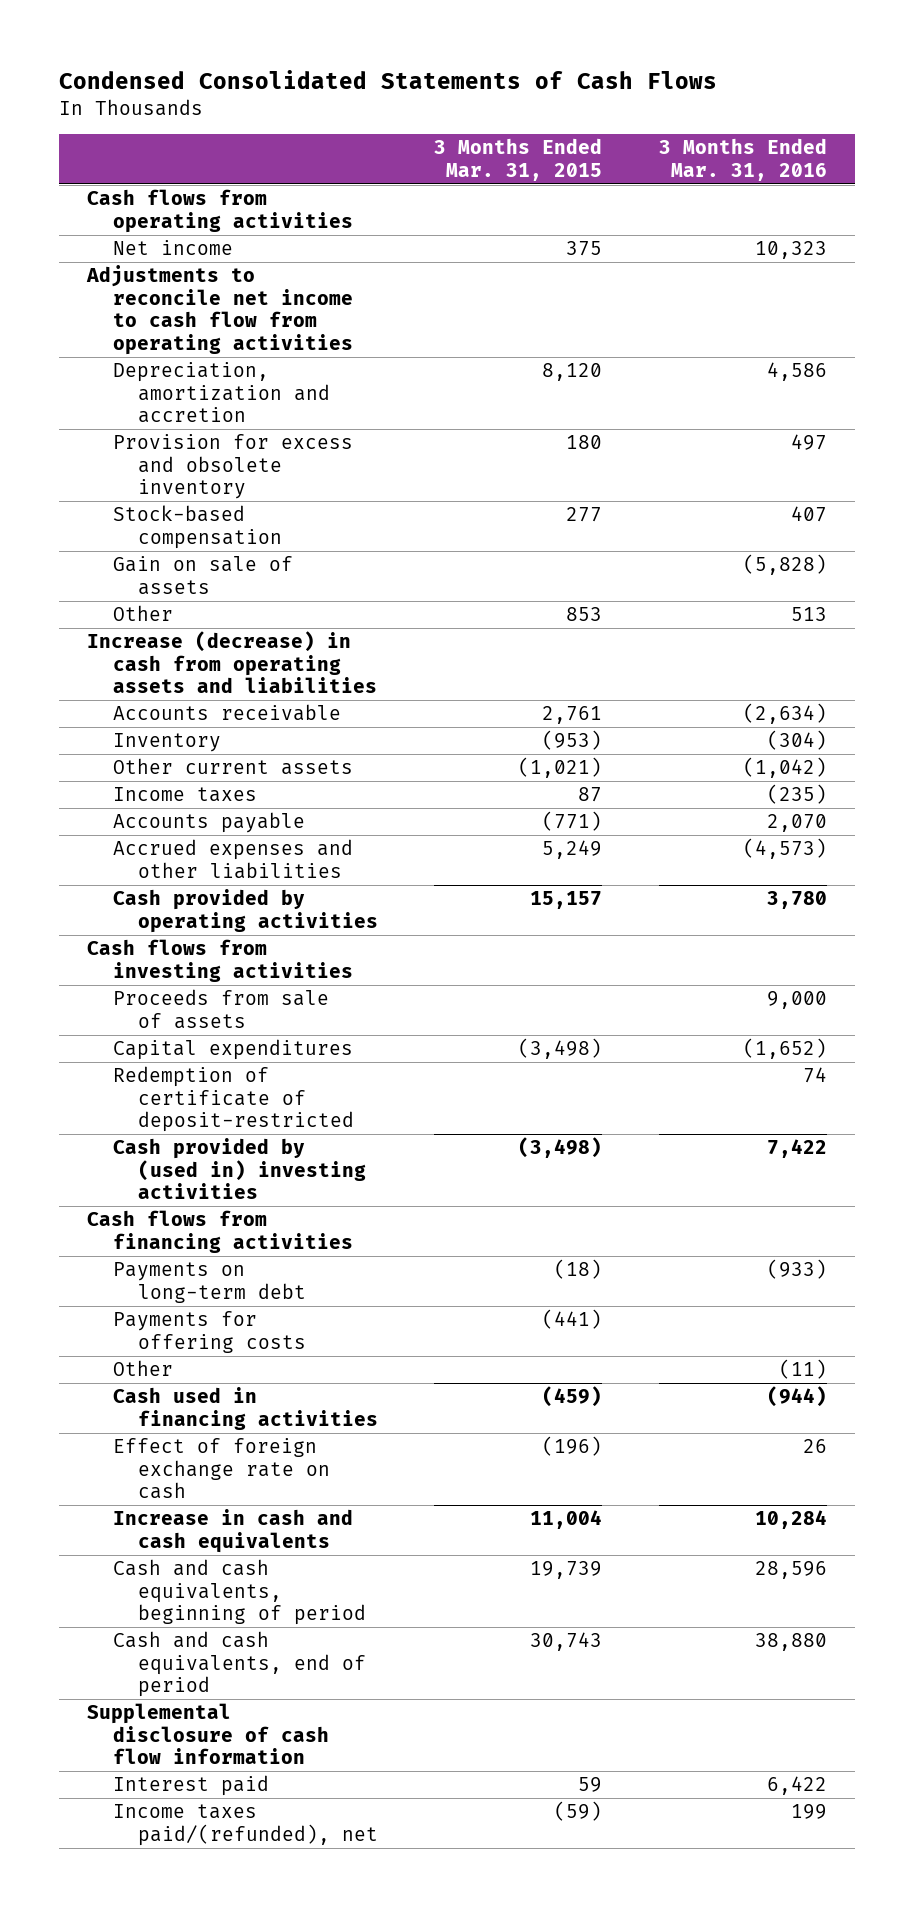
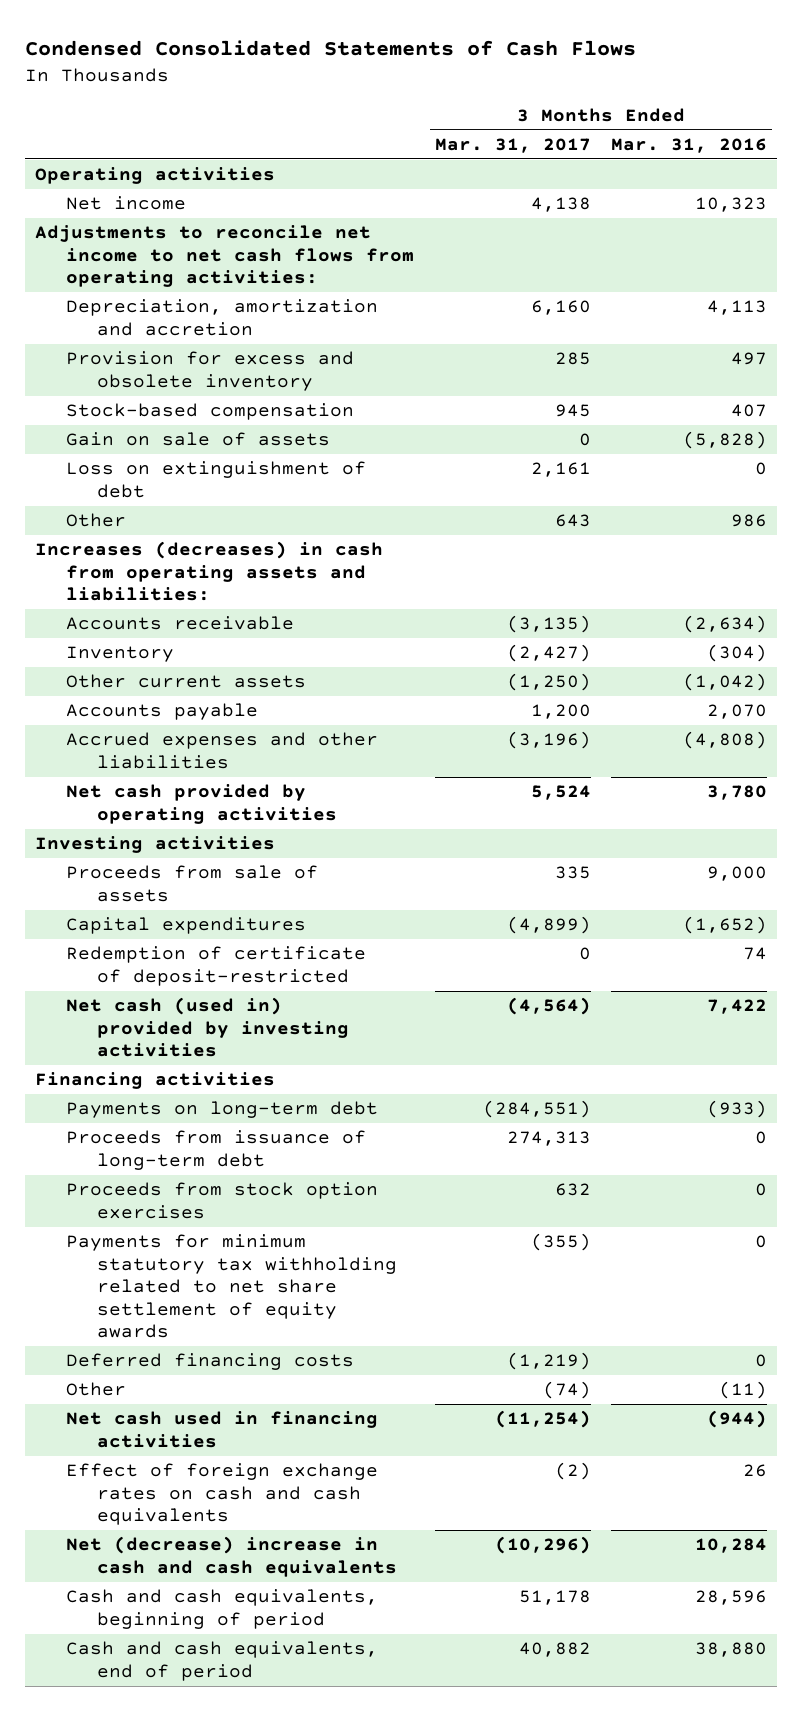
- | 3 Months Ended Mar. 31, 2015 | 3 Months Ended Mar. 31, 2016
+ | 3 Months Ended Mar. 31, 2017 | 3 Months Ended Mar. 31, 2016
- Cash flows from operating activities
+ Operating activities
- Adjustments to reconcile net income to cash flow from operating activities
- Depreciation, amortization and accretion | 8,120 | 4,586
+ Adjustments to reconcile net income to net cash flows from operating activities:
+ Depreciation, amortization and accretion | 6,160 | 4,113
- Other | 853 | 513
- Increase (decrease) in cash from operating assets and liabilities
+ Loss on extinguishment of debt | 2,161 | 0
+ Other | 643 | 986
+ Increases (decreases) in cash from operating assets and liabilities:
- Income taxes | 87 | (235)
- Accrued expenses and other liabilities | 5,249 | (4,573)
- Cash provided by operating activities | 15,157 | 3,780
- Cash flows from investing activities
+ Accrued expenses and other liabilities | (3,196) | (4,808)
+ Net cash provided by operating activities | 5,524 | 3,780
+ Investing activities
- Cash provided by (used in) investing activities | (3,498) | 7,422
- Cash flows from financing activities
+ Net cash (used in) provided by investing activities | (4,564) | 7,422
+ Financing activities
- Payments for offering costs | (441) |
+ Proceeds from issuance of long-term debt | 274,313 | 0
+ Proceeds from stock option exercises | 632 | 0
+ Payments for minimum statutory tax withholding related to net share settlement of equity awards | (355) | 0
+ Deferred financing costs | (1,219) | 0
- Cash used in financing activities | (459) | (944)
- Effect of foreign exchange rate on cash | (196) | 26
- Increase in cash and cash equivalents | 11,004 | 10,284
+ Net cash used in financing activities | (11,254) | (944)
+ Effect of foreign exchange rates on cash and cash equivalents | (2) | 26
+ Net (decrease) increase in cash and cash equivalents | (10,296) | 10,284
- Supplemental disclosure of cash flow information
- Interest paid | 59 | 6,422
- Income taxes paid/(refunded), net | (59) | 199

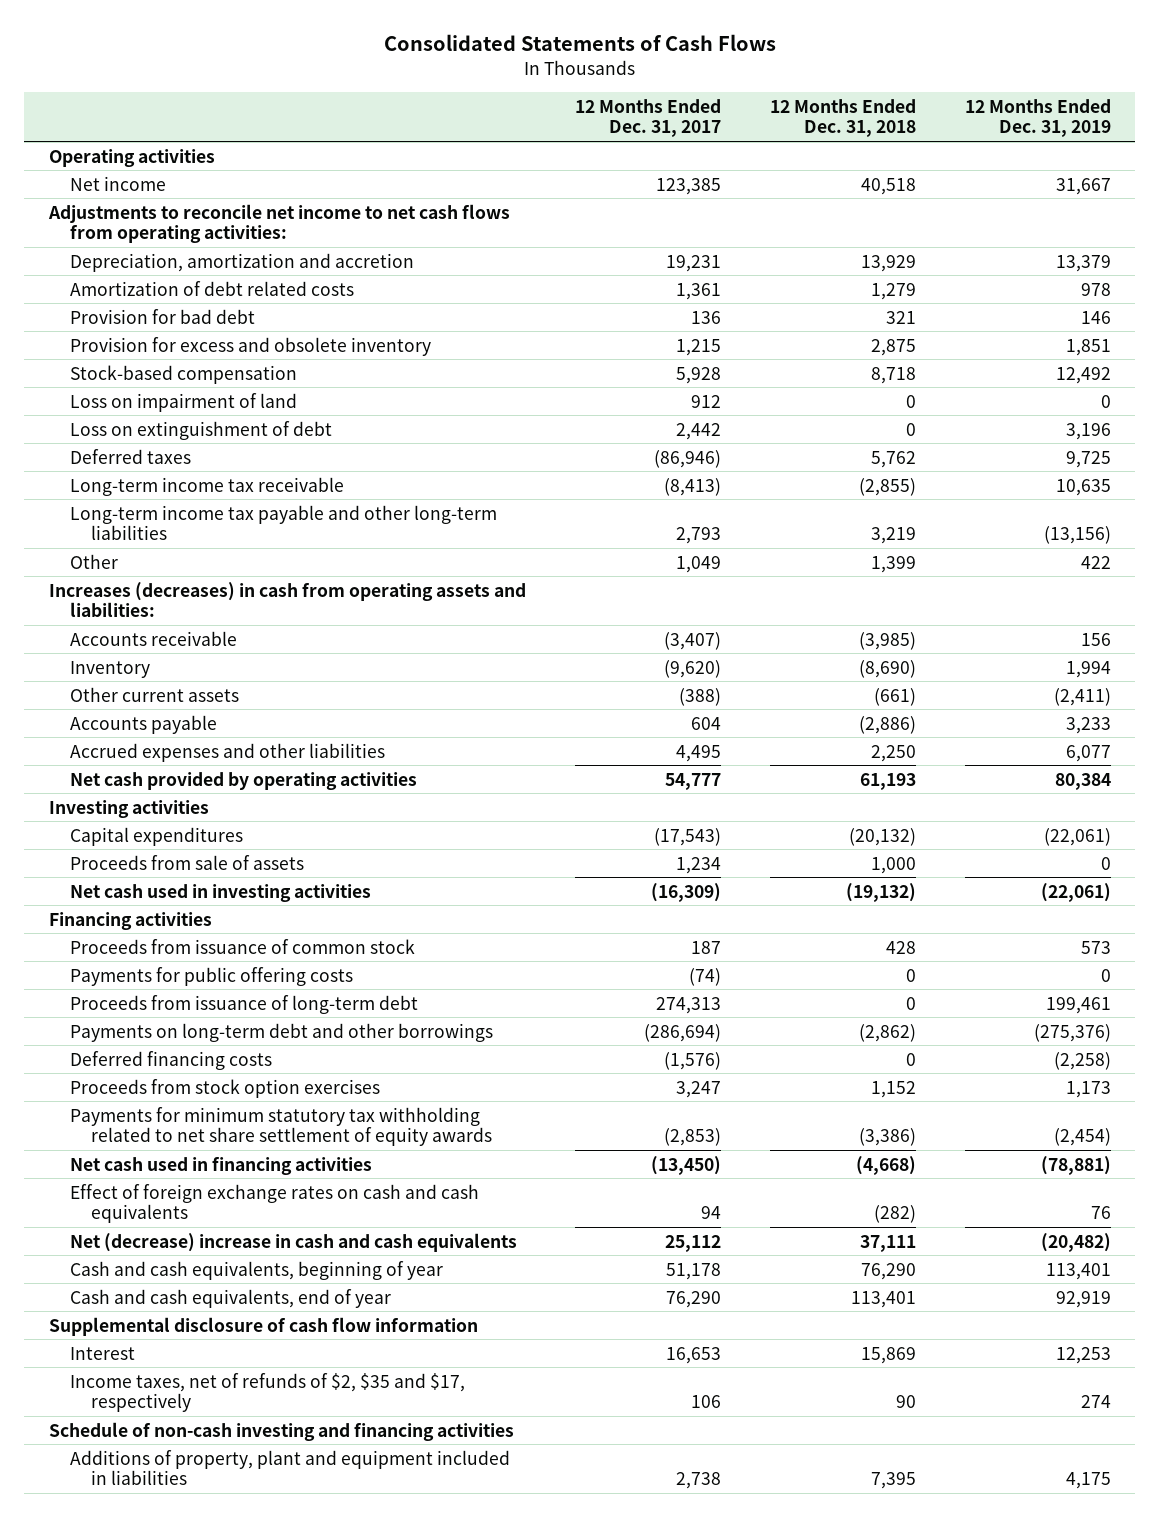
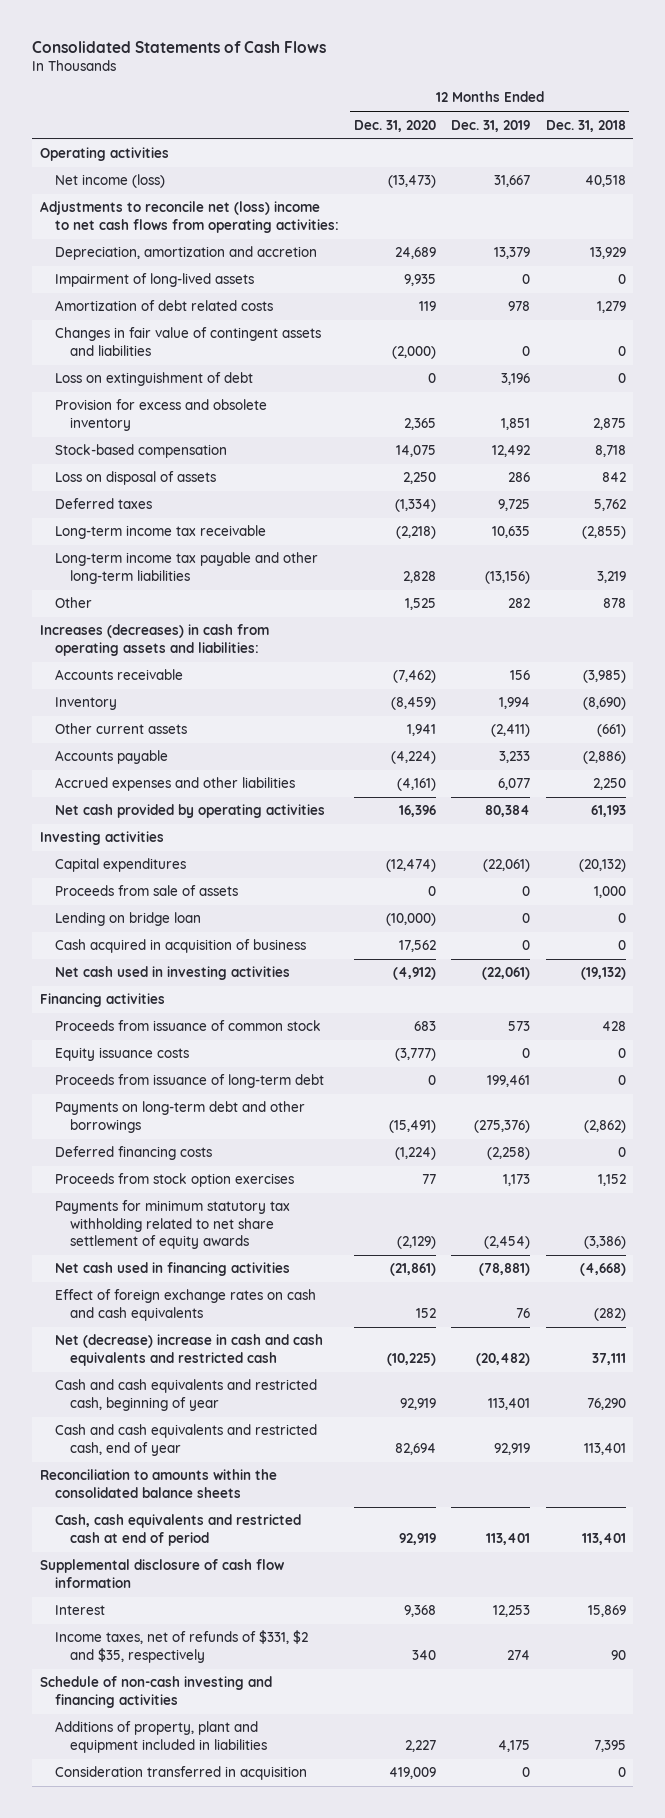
- | 12 Months Ended Dec. 31, 2017 | 12 Months Ended Dec. 31, 2018 | 12 Months Ended Dec. 31, 2019
+ | 12 Months Ended Dec. 31, 2020 | 12 Months Ended Dec. 31, 2019 | 12 Months Ended Dec. 31, 2018
- Net income | 123,385 | 40,518 | 31,667
- Adjustments to reconcile net income to net cash flows from operating activities:
+ Net income (loss) | (13,473) | 31,667 | 40,518
+ Adjustments to reconcile net (loss) income to net cash flows from operating activities:
+ Impairment of long-lived assets | 9,935 | 0 | 0
- Provision for bad debt | 136 | 321 | 146
+ Changes in fair value of contingent assets and liabilities | (2,000) | 0 | 0
moved up: Loss on extinguishment of debt | 0 | 3,196 | 0
- Loss on impairment of land | 912 | 0 | 0
+ Loss on disposal of assets | 2,250 | 286 | 842
- Other | 1,049 | 1,399 | 422
+ Other | 1,525 | 282 | 878
+ Lending on bridge loan | (10,000) | 0 | 0
+ Cash acquired in acquisition of business | 17,562 | 0 | 0
- Payments for public offering costs | (74) | 0 | 0
+ Equity issuance costs | (3,777) | 0 | 0
- Net (decrease) increase in cash and cash equivalents | 25,112 | 37,111 | (20,482)
- Cash and cash equivalents, beginning of year | 51,178 | 76,290 | 113,401
- Cash and cash equivalents, end of year | 76,290 | 113,401 | 92,919
+ Net (decrease) increase in cash and cash equivalents and restricted cash | (10,225) | (20,482) | 37,111
+ Cash and cash equivalents and restricted cash, beginning of year | 92,919 | 113,401 | 76,290
+ Cash and cash equivalents and restricted cash, end of year | 82,694 | 92,919 | 113,401
+ Reconciliation to amounts within the consolidated balance sheets
+ Cash, cash equivalents and restricted cash at end of period | 92,919 | 113,401 | 113,401
- Income taxes, net of refunds of $2, $35 and $17, respectively | 106 | 90 | 274
+ Income taxes, net of refunds of $331, $2 and $35, respectively | 340 | 274 | 90
+ Consideration transferred in acquisition | 419,009 | 0 | 0

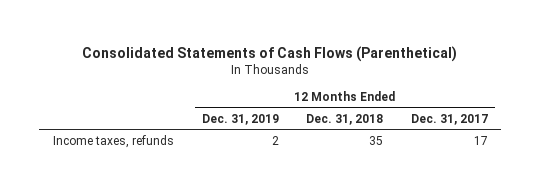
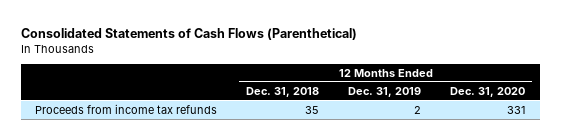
- | 12 Months Ended Dec. 31, 2019 | 12 Months Ended Dec. 31, 2018 | 12 Months Ended Dec. 31, 2017
+ | 12 Months Ended Dec. 31, 2018 | 12 Months Ended Dec. 31, 2019 | 12 Months Ended Dec. 31, 2020
- Income taxes, refunds | 2 | 35 | 17
+ Proceeds from income tax refunds | 35 | 2 | 331

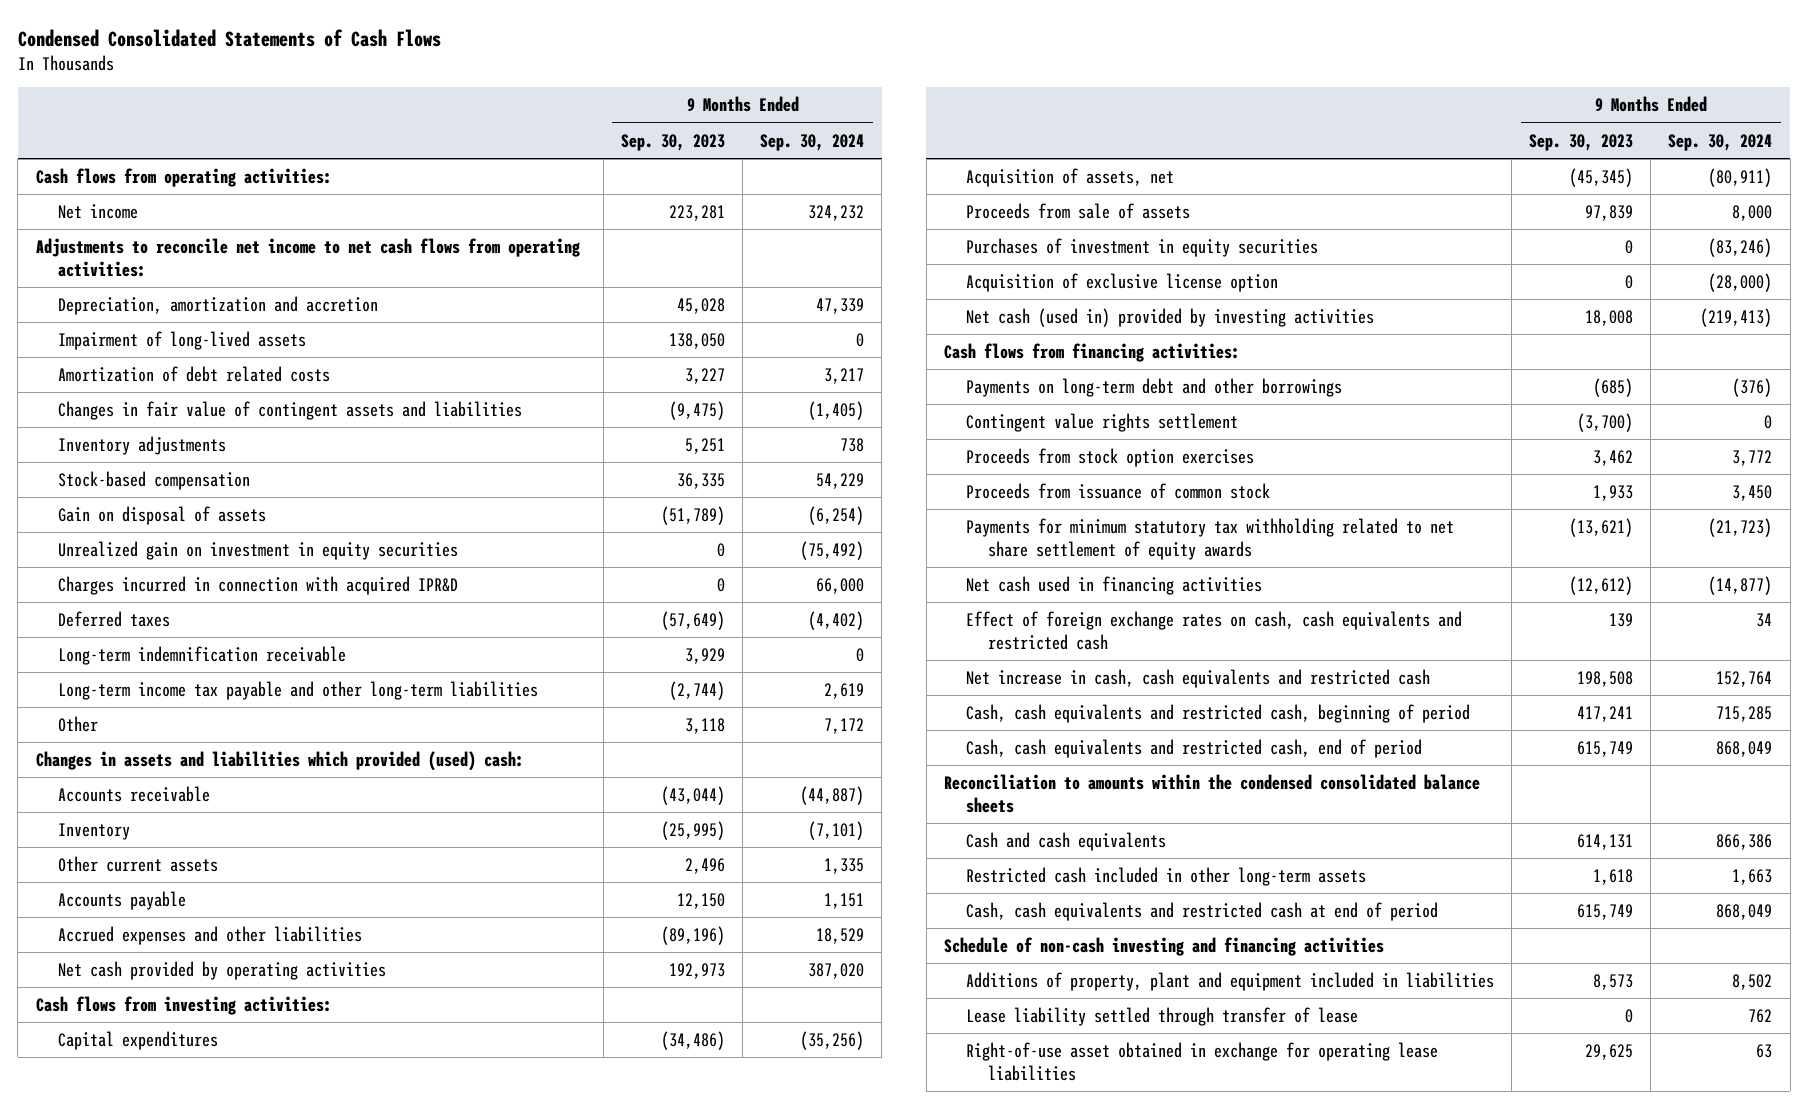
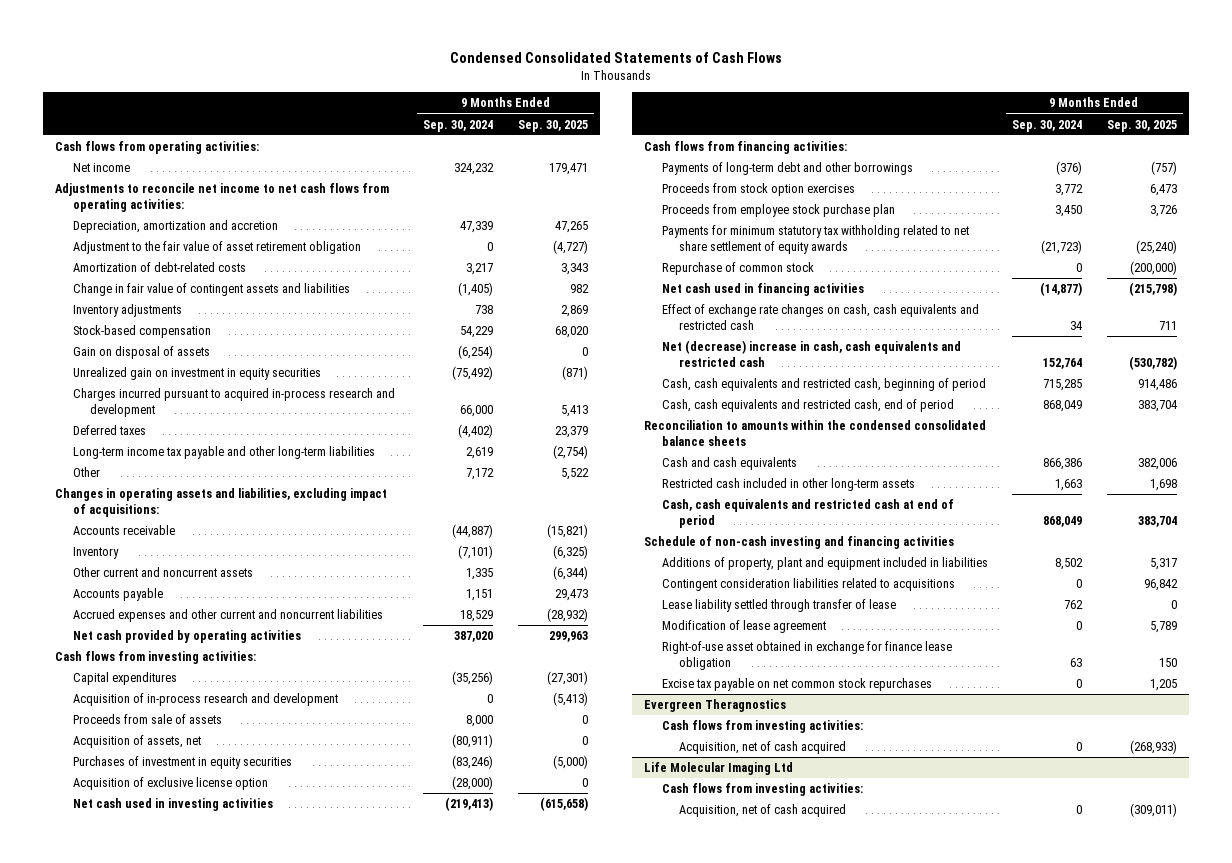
- | 9 Months Ended Sep. 30, 2023 | 9 Months Ended Sep. 30, 2024
+ | 9 Months Ended Sep. 30, 2024 | 9 Months Ended Sep. 30, 2025
- Impairment of long-lived assets | 138,050 | 0
- Amortization of debt related costs | 3,227 | 3,217
- Changes in fair value of contingent assets and liabilities | (9,475) | (1,405)
+ Adjustment to the fair value of asset retirement obligation | 0 | (4,727)
+ Amortization of debt-related costs | 3,217 | 3,343
+ Change in fair value of contingent assets and liabilities | (1,405) | 982
- Charges incurred in connection with acquired IPR&D | 0 | 66,000
+ Charges incurred pursuant to acquired in-process research and development | 66,000 | 5,413
- Long-term indemnification receivable | 3,929 | 0
- Changes in assets and liabilities which provided (used) cash:
+ Changes in operating assets and liabilities, excluding impact of acquisitions:
- Other current assets | 2,496 | 1,335
+ Other current and noncurrent assets | 1,335 | (6,344)
- Accrued expenses and other liabilities | (89,196) | 18,529
+ Accrued expenses and other current and noncurrent liabilities | 18,529 | (28,932)
+ Acquisition of in-process research and development | 0 | (5,413)
moved down: Acquisition of assets, net | (80,911) | 0
- Net cash (used in) provided by investing activities | 18,008 | (219,413)
+ Net cash used in investing activities | (219,413) | (615,658)
- Payments on long-term debt and other borrowings | (685) | (376)
- Contingent value rights settlement | (3,700) | 0
+ Payments of long-term debt and other borrowings | (376) | (757)
- Proceeds from issuance of common stock | 1,933 | 3,450
+ Proceeds from employee stock purchase plan | 3,450 | 3,726
+ Repurchase of common stock | 0 | (200,000)
- Effect of foreign exchange rates on cash, cash equivalents and restricted cash | 139 | 34
- Net increase in cash, cash equivalents and restricted cash | 198,508 | 152,764
+ Effect of exchange rate changes on cash, cash equivalents and restricted cash | 34 | 711
+ Net (decrease) increase in cash, cash equivalents and restricted cash | 152,764 | (530,782)
+ Contingent consideration liabilities related to acquisitions | 0 | 96,842
- Right-of-use asset obtained in exchange for operating lease liabilities | 29,625 | 63
+ Modification of lease agreement | 0 | 5,789
+ Right-of-use asset obtained in exchange for finance lease obligation | 63 | 150
+ Excise tax payable on net common stock repurchases | 0 | 1,205
+ Evergreen Theragnostics
+ Cash flows from investing activities:
+ Acquisition, net of cash acquired | 0 | (268,933)
+ Life Molecular Imaging Ltd
+ Cash flows from investing activities:
+ Acquisition, net of cash acquired | 0 | (309,011)

